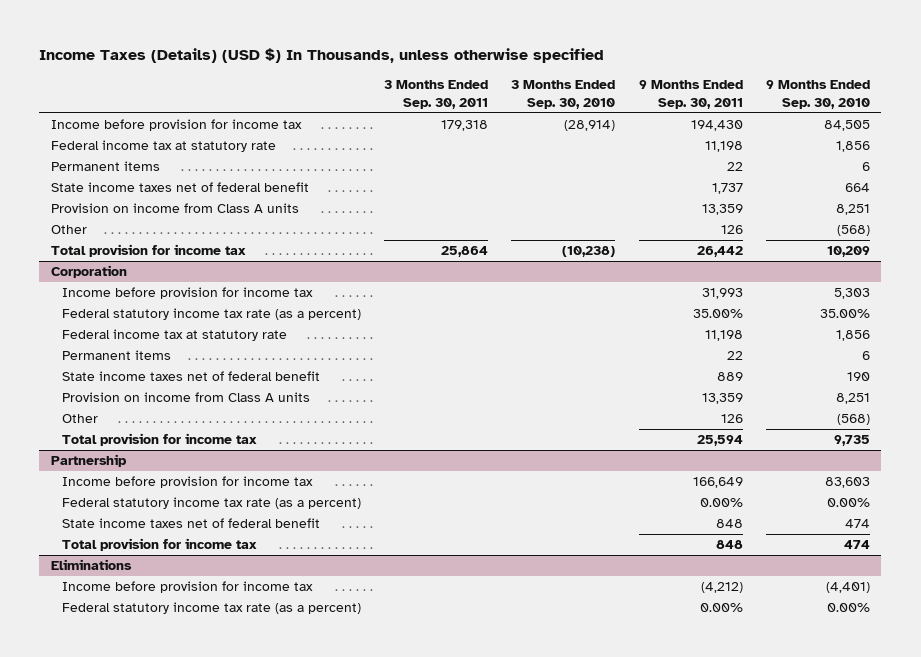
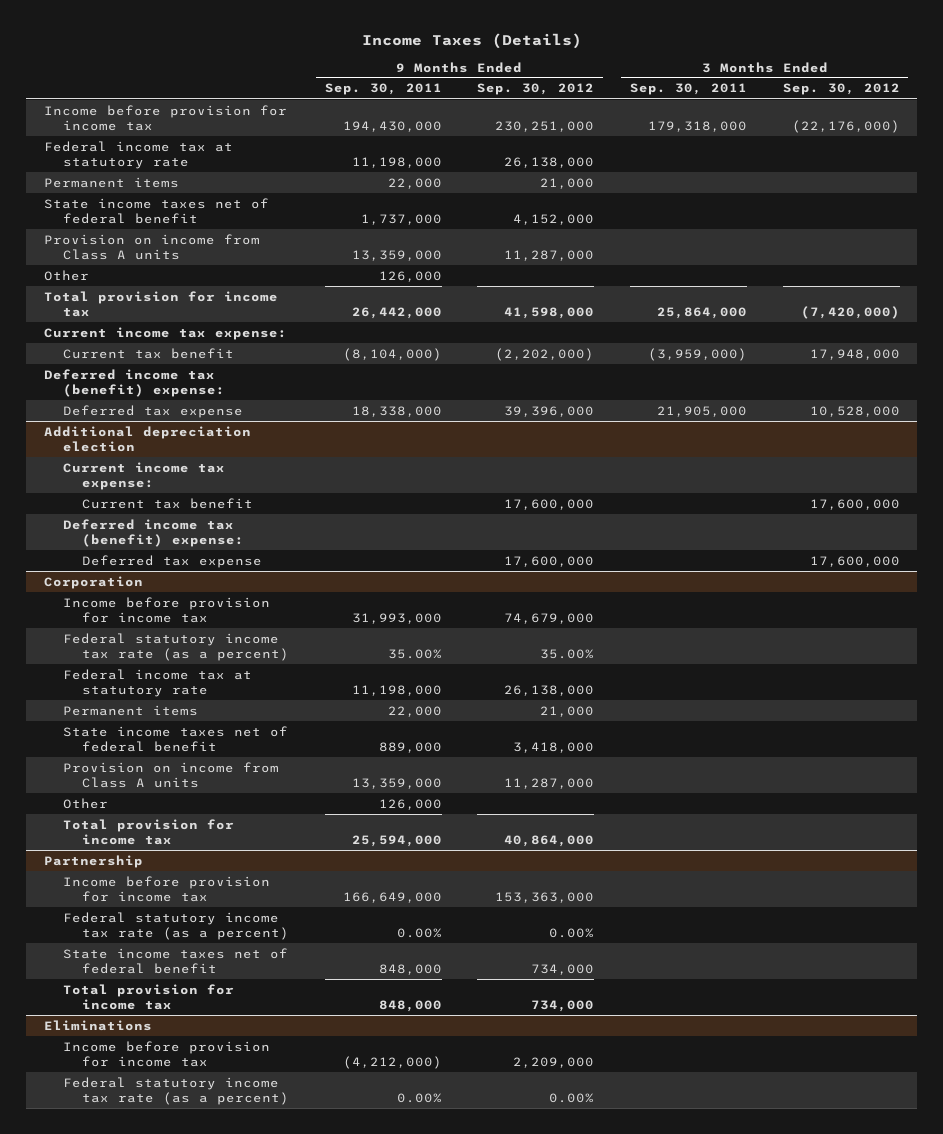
- Income Taxes (Details) (USD $) In Thousands, unless otherwise specified
+ Income Taxes (Details)
- | 3 Months Ended Sep. 30, 2011 | 3 Months Ended Sep. 30, 2010 | 9 Months Ended Sep. 30, 2011 | 9 Months Ended Sep. 30, 2010
+ | 9 Months Ended Sep. 30, 2011 | 9 Months Ended Sep. 30, 2012 | 3 Months Ended Sep. 30, 2011 | 3 Months Ended Sep. 30, 2012
- Income before provision for income tax | 179,318 | (28,914) | 194,430 | 84,505
- Federal income tax at statutory rate | | | 11,198 | 1,856
- Permanent items | | | 22 | 6
- State income taxes net of federal benefit | | | 1,737 | 664
- Provision on income from Class A units | | | 13,359 | 8,251
- Other | | | 126 | (568)
- Total provision for income tax | 25,864 | (10,238) | 26,442 | 10,209
+ Income before provision for income tax | 194,430,000 | 230,251,000 | 179,318,000 | (22,176,000)
+ Federal income tax at statutory rate | 11,198,000 | 26,138,000 | |
+ Permanent items | 22,000 | 21,000 | |
+ State income taxes net of federal benefit | 1,737,000 | 4,152,000 | |
+ Provision on income from Class A units | 13,359,000 | 11,287,000 | |
+ Other | 126,000 | | |
+ Total provision for income tax | 26,442,000 | 41,598,000 | 25,864,000 | (7,420,000)
+ Current income tax expense:
+ Current tax benefit | (8,104,000) | (2,202,000) | (3,959,000) | 17,948,000
+ Deferred income tax (benefit) expense:
+ Deferred tax expense | 18,338,000 | 39,396,000 | 21,905,000 | 10,528,000
+ Additional depreciation election
+ Current income tax expense:
+ Current tax benefit | | 17,600,000 | | 17,600,000
+ Deferred income tax (benefit) expense:
+ Deferred tax expense | | 17,600,000 | | 17,600,000
@ Corporation
- Income before provision for income tax | | | 31,993 | 5,303
+ Income before provision for income tax | 31,993,000 | 74,679,000 | |
- Federal income tax at statutory rate | | | 11,198 | 1,856
- Permanent items | | | 22 | 6
- State income taxes net of federal benefit | | | 889 | 190
- Provision on income from Class A units | | | 13,359 | 8,251
- Other | | | 126 | (568)
- Total provision for income tax | | | 25,594 | 9,735
+ Federal income tax at statutory rate | 11,198,000 | 26,138,000 | |
+ Permanent items | 22,000 | 21,000 | |
+ State income taxes net of federal benefit | 889,000 | 3,418,000 | |
+ Provision on income from Class A units | 13,359,000 | 11,287,000 | |
+ Other | 126,000 | | |
+ Total provision for income tax | 25,594,000 | 40,864,000 | |
@ Partnership
- Income before provision for income tax | | | 166,649 | 83,603
+ Income before provision for income tax | 166,649,000 | 153,363,000 | |
- State income taxes net of federal benefit | | | 848 | 474
- Total provision for income tax | | | 848 | 474
+ State income taxes net of federal benefit | 848,000 | 734,000 | |
+ Total provision for income tax | 848,000 | 734,000 | |
@ Eliminations
- Income before provision for income tax | | | (4,212) | (4,401)
+ Income before provision for income tax | (4,212,000) | 2,209,000 | |

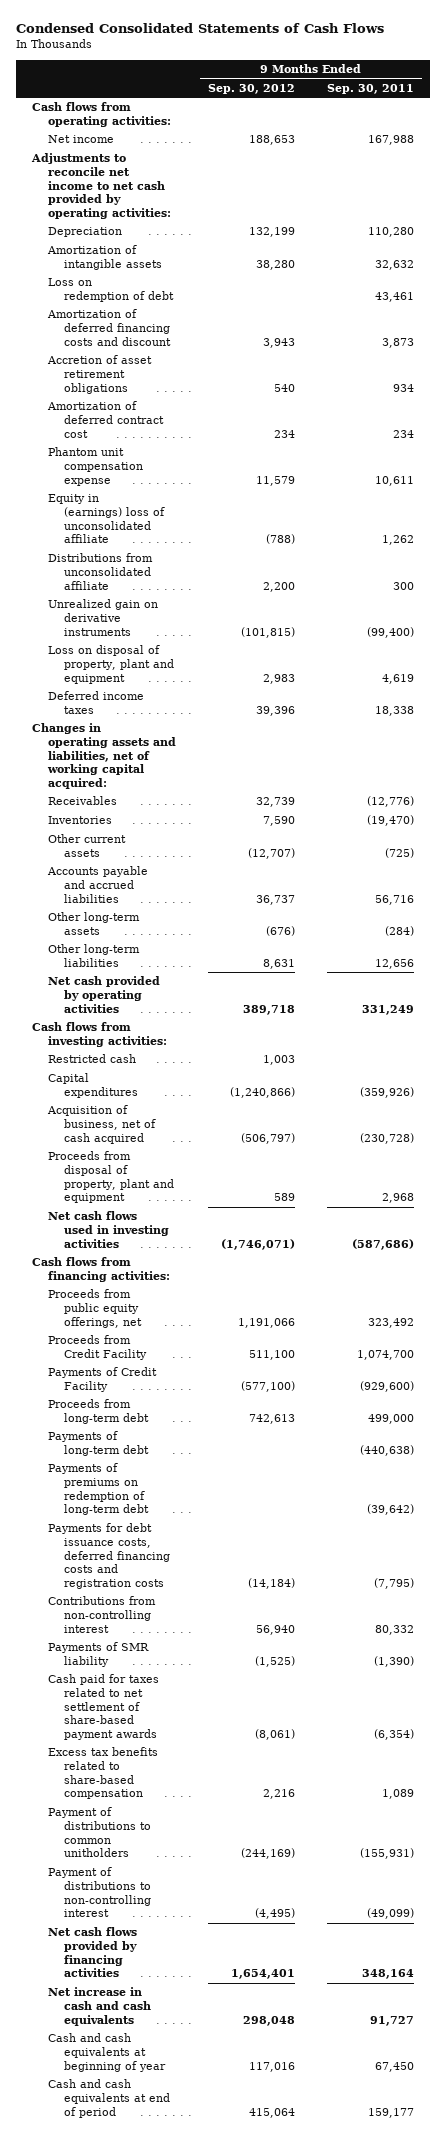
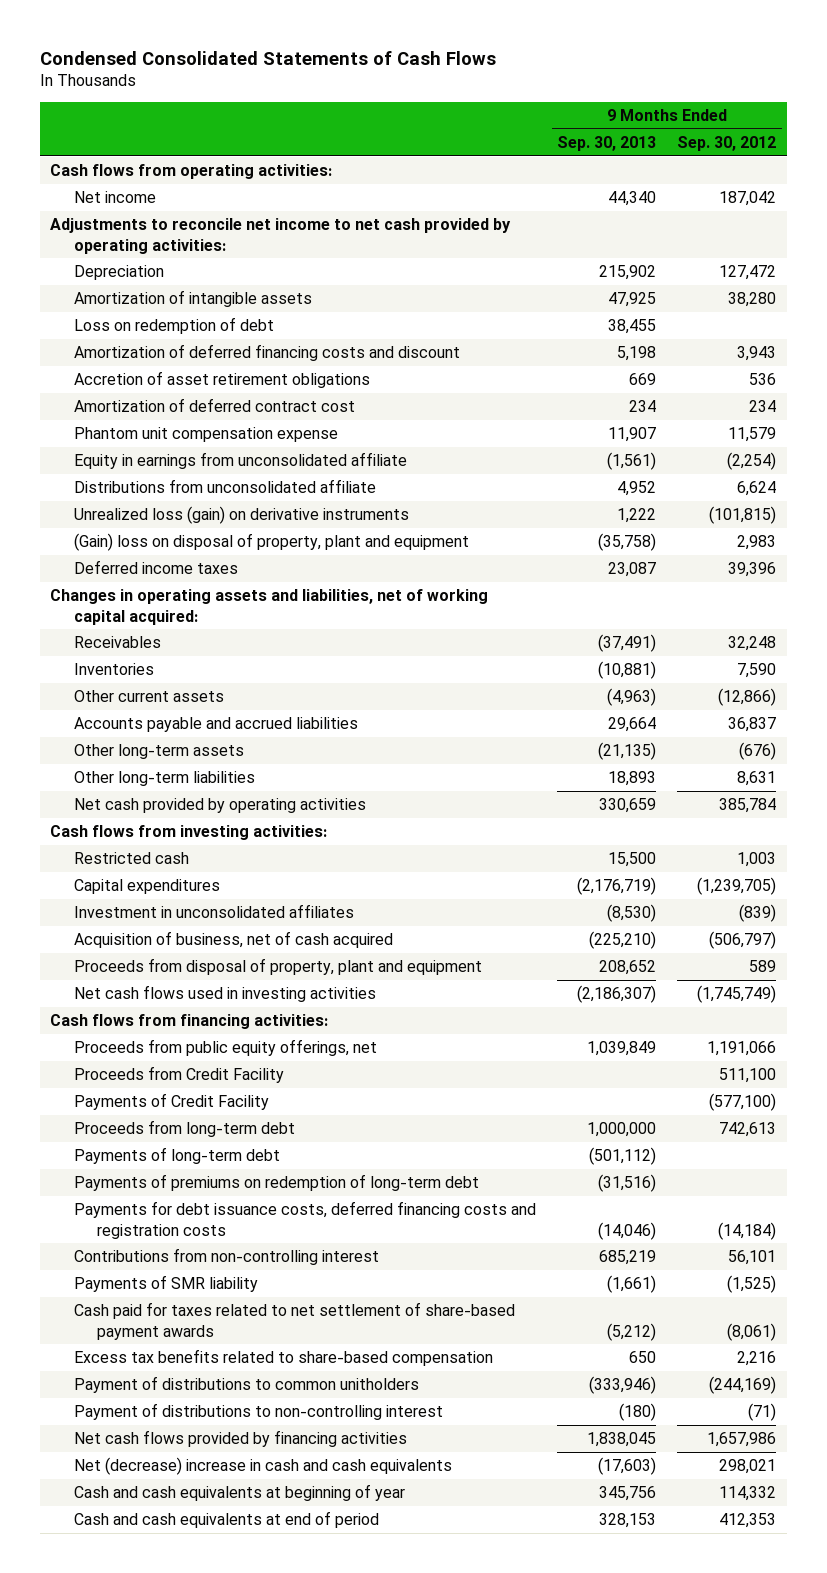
- | 9 Months Ended Sep. 30, 2012 | 9 Months Ended Sep. 30, 2011
+ | 9 Months Ended Sep. 30, 2013 | 9 Months Ended Sep. 30, 2012
- Net income | 188,653 | 167,988
+ Net income | 44,340 | 187,042
- Depreciation | 132,199 | 110,280
+ Depreciation | 215,902 | 127,472
- Accretion of asset retirement obligations | 540 | 934
+ Accretion of asset retirement obligations | 669 | 536
- Equity in (earnings) loss of unconsolidated affiliate | (788) | 1,262
- Distributions from unconsolidated affiliate | 2,200 | 300
- Unrealized gain on derivative instruments | (101,815) | (99,400)
- Loss on disposal of property, plant and equipment | 2,983 | 4,619
+ Equity in earnings from unconsolidated affiliate | (1,561) | (2,254)
+ Distributions from unconsolidated affiliate | 4,952 | 6,624
+ Unrealized loss (gain) on derivative instruments | 1,222 | (101,815)
+ (Gain) loss on disposal of property, plant and equipment | (35,758) | 2,983
- Receivables | 32,739 | (12,776)
+ Receivables | (37,491) | 32,248
- Other current assets | (12,707) | (725)
- Accounts payable and accrued liabilities | 36,737 | 56,716
+ Other current assets | (4,963) | (12,866)
+ Accounts payable and accrued liabilities | 29,664 | 36,837
- Net cash provided by operating activities | 389,718 | 331,249
+ Net cash provided by operating activities | 330,659 | 385,784
- Capital expenditures | (1,240,866) | (359,926)
+ Capital expenditures | (2,176,719) | (1,239,705)
+ Investment in unconsolidated affiliates | (8,530) | (839)
- Net cash flows used in investing activities | (1,746,071) | (587,686)
+ Net cash flows used in investing activities | (2,186,307) | (1,745,749)
- Contributions from non-controlling interest | 56,940 | 80,332
+ Contributions from non-controlling interest | 685,219 | 56,101
- Payment of distributions to non-controlling interest | (4,495) | (49,099)
- Net cash flows provided by financing activities | 1,654,401 | 348,164
- Net increase in cash and cash equivalents | 298,048 | 91,727
- Cash and cash equivalents at beginning of year | 117,016 | 67,450
- Cash and cash equivalents at end of period | 415,064 | 159,177
+ Payment of distributions to non-controlling interest | (180) | (71)
+ Net cash flows provided by financing activities | 1,838,045 | 1,657,986
+ Net (decrease) increase in cash and cash equivalents | (17,603) | 298,021
+ Cash and cash equivalents at beginning of year | 345,756 | 114,332
+ Cash and cash equivalents at end of period | 328,153 | 412,353

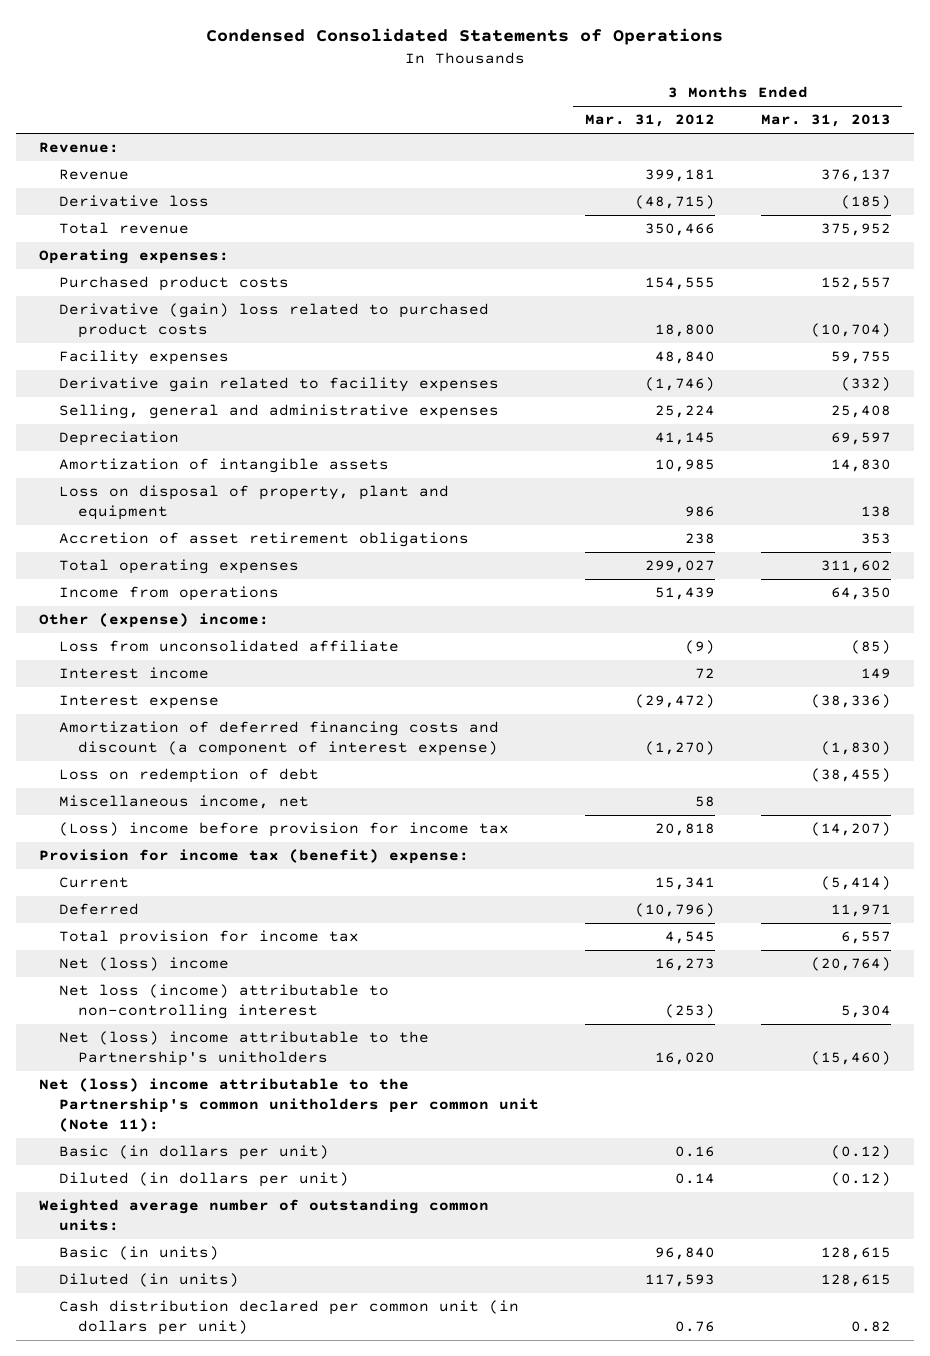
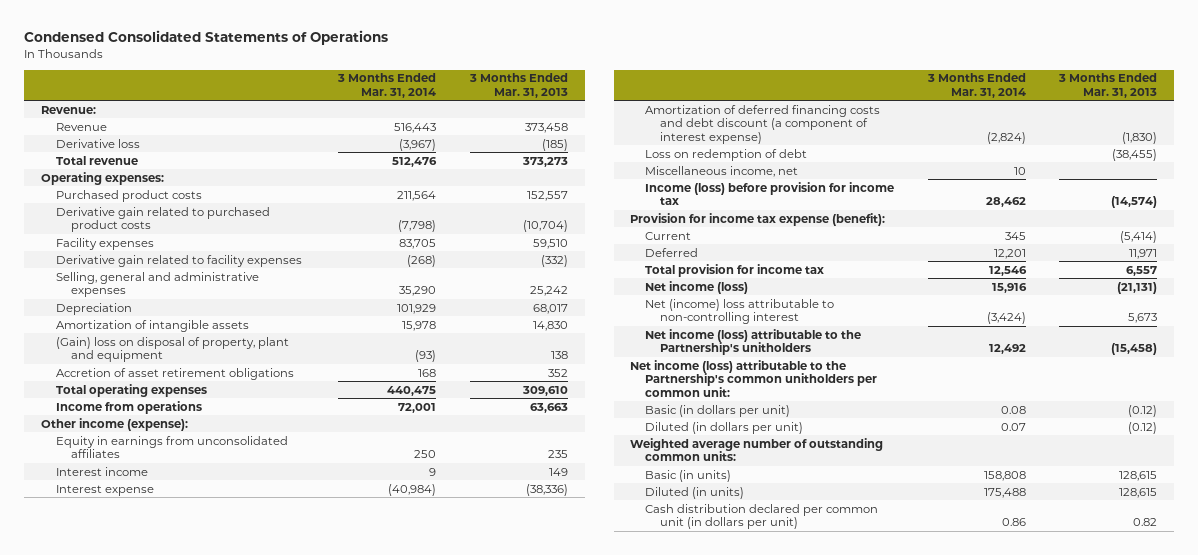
- | 3 Months Ended Mar. 31, 2012 | 3 Months Ended Mar. 31, 2013
+ | 3 Months Ended Mar. 31, 2014 | 3 Months Ended Mar. 31, 2013
- Revenue | 399,181 | 376,137
+ Revenue | 516,443 | 373,458
- Total revenue | 350,466 | 375,952
+ Total revenue | 512,476 | 373,273
- Derivative (gain) loss related to purchased product costs | 18,800 | (10,704)
- Facility expenses | 48,840 | 59,755
+ Derivative gain related to purchased product costs | (7,798) | (10,704)
+ Facility expenses | 83,705 | 59,510
- Selling, general and administrative expenses | 25,224 | 25,408
- Depreciation | 41,145 | 69,597
+ Selling, general and administrative expenses | 35,290 | 25,242
+ Depreciation | 101,929 | 68,017
- Loss on disposal of property, plant and equipment | 986 | 138
- Accretion of asset retirement obligations | 238 | 353
- Total operating expenses | 299,027 | 311,602
- Income from operations | 51,439 | 64,350
- Other (expense) income:
- Loss from unconsolidated affiliate | (9) | (85)
+ (Gain) loss on disposal of property, plant and equipment | (93) | 138
+ Accretion of asset retirement obligations | 168 | 352
+ Total operating expenses | 440,475 | 309,610
+ Income from operations | 72,001 | 63,663
+ Other income (expense):
+ Equity in earnings from unconsolidated affiliates | 250 | 235
- Amortization of deferred financing costs and discount (a component of interest expense) | (1,270) | (1,830)
+ Amortization of deferred financing costs and debt discount (a component of interest expense) | (2,824) | (1,830)
- (Loss) income before provision for income tax | 20,818 | (14,207)
- Provision for income tax (benefit) expense:
+ Income (loss) before provision for income tax | 28,462 | (14,574)
+ Provision for income tax expense (benefit):
- Net (loss) income | 16,273 | (20,764)
- Net loss (income) attributable to non-controlling interest | (253) | 5,304
- Net (loss) income attributable to the Partnership's unitholders | 16,020 | (15,460)
- Net (loss) income attributable to the Partnership's common unitholders per common unit (Note 11):
+ Net income (loss) | 15,916 | (21,131)
+ Net (income) loss attributable to non-controlling interest | (3,424) | 5,673
+ Net income (loss) attributable to the Partnership's unitholders | 12,492 | (15,458)
+ Net income (loss) attributable to the Partnership's common unitholders per common unit:

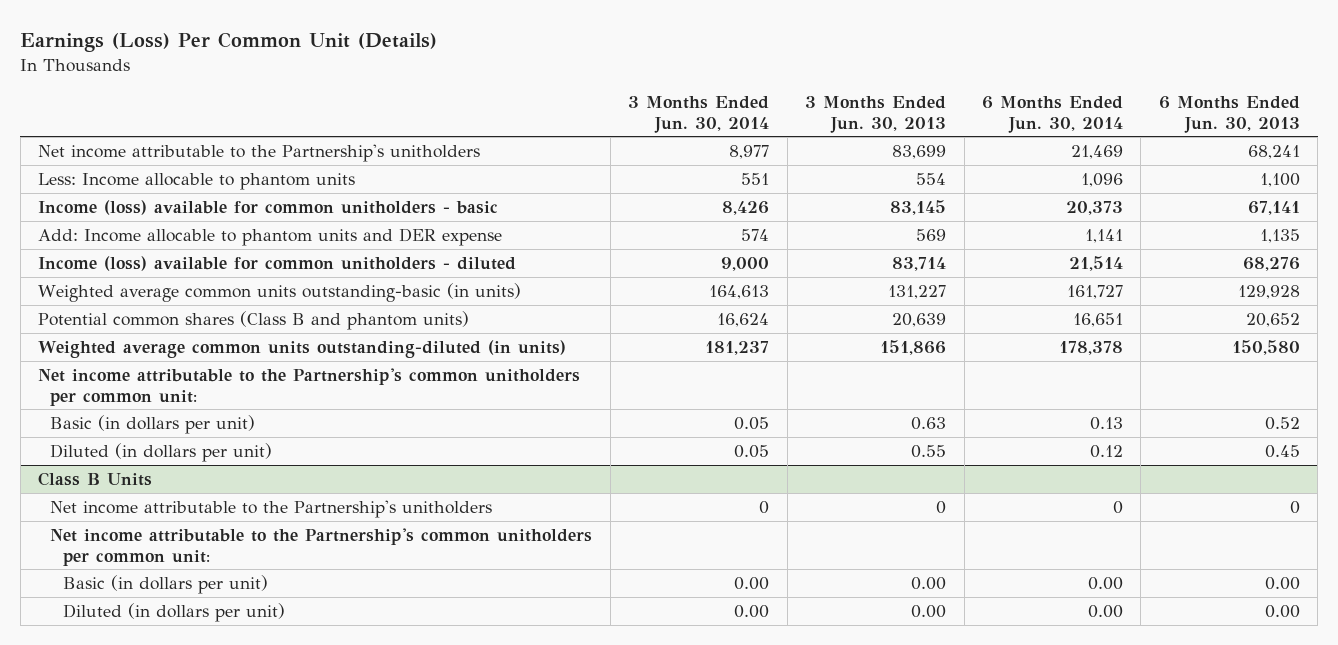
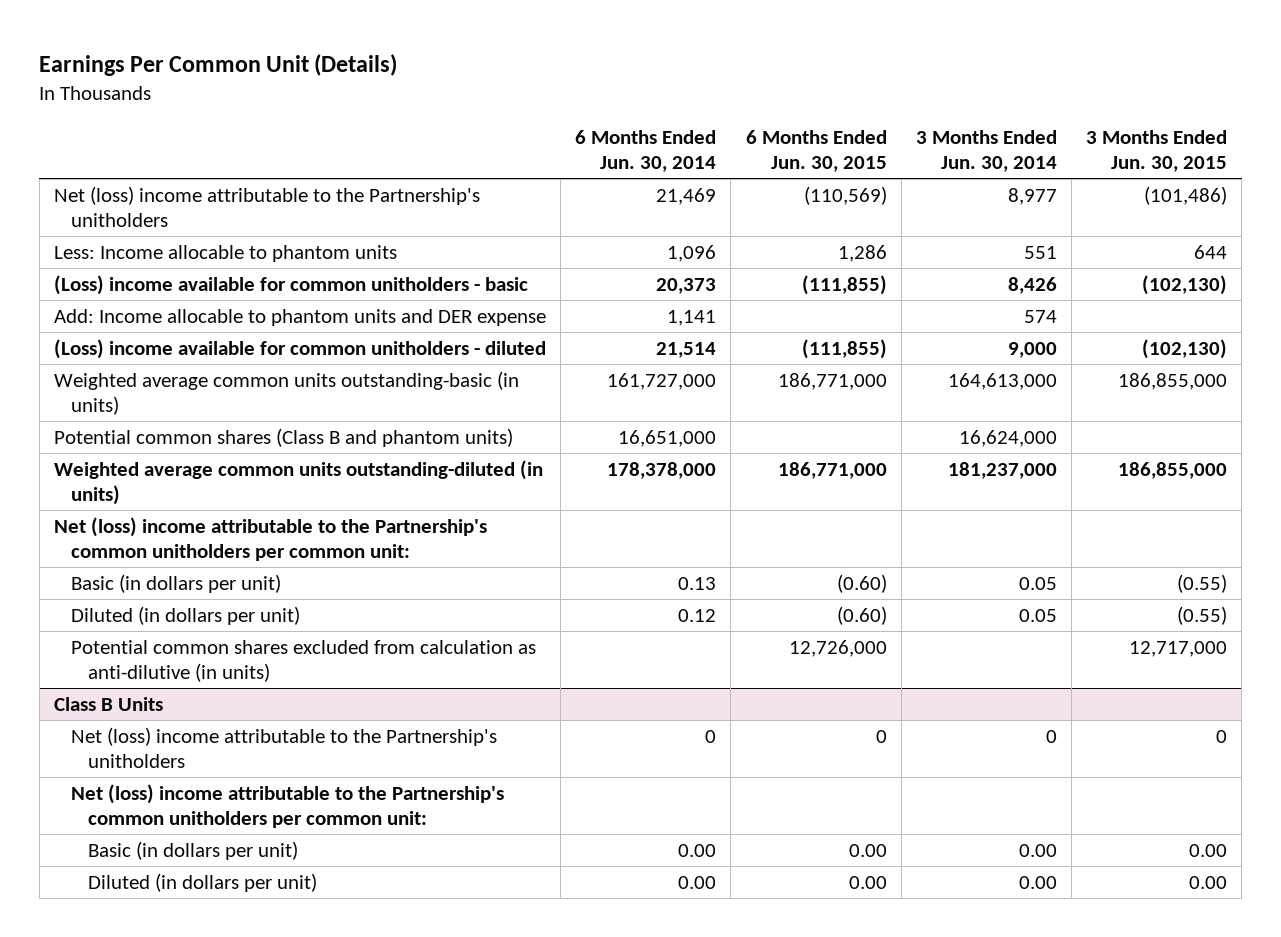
- Earnings (Loss) Per Common Unit (Details)
+ Earnings Per Common Unit (Details)
- | 3 Months Ended Jun. 30, 2014 | 3 Months Ended Jun. 30, 2013 | 6 Months Ended Jun. 30, 2014 | 6 Months Ended Jun. 30, 2013
+ | 6 Months Ended Jun. 30, 2014 | 6 Months Ended Jun. 30, 2015 | 3 Months Ended Jun. 30, 2014 | 3 Months Ended Jun. 30, 2015
- Net income attributable to the Partnership's unitholders | 8,977 | 83,699 | 21,469 | 68,241
+ Net (loss) income attributable to the Partnership's unitholders | 21,469 | (110,569) | 8,977 | (101,486)
- Income (loss) available for common unitholders - basic | 8,426 | 83,145 | 20,373 | 67,141
+ (Loss) income available for common unitholders - basic | 20,373 | (111,855) | 8,426 | (102,130)
- Income (loss) available for common unitholders - diluted | 9,000 | 83,714 | 21,514 | 68,276
- Weighted average common units outstanding-basic (in units) | 164,613 | 131,227 | 161,727 | 129,928
- Potential common shares (Class B and phantom units) | 16,624 | 20,639 | 16,651 | 20,652
- Weighted average common units outstanding-diluted (in units) | 181,237 | 151,866 | 178,378 | 150,580
- Net income attributable to the Partnership's common unitholders per common unit:
+ (Loss) income available for common unitholders - diluted | 21,514 | (111,855) | 9,000 | (102,130)
+ Weighted average common units outstanding-basic (in units) | 161,727,000 | 186,771,000 | 164,613,000 | 186,855,000
+ Potential common shares (Class B and phantom units) | 16,651,000 | | 16,624,000 |
+ Weighted average common units outstanding-diluted (in units) | 178,378,000 | 186,771,000 | 181,237,000 | 186,855,000
+ Net (loss) income attributable to the Partnership's common unitholders per common unit:
+ Potential common shares excluded from calculation as anti-dilutive (in units) | | 12,726,000 | | 12,717,000
@ Class B Units
- Net income attributable to the Partnership's unitholders | 0 | 0 | 0 | 0
- Net income attributable to the Partnership's common unitholders per common unit:
+ Net (loss) income attributable to the Partnership's unitholders | 0 | 0 | 0 | 0
+ Net (loss) income attributable to the Partnership's common unitholders per common unit:

